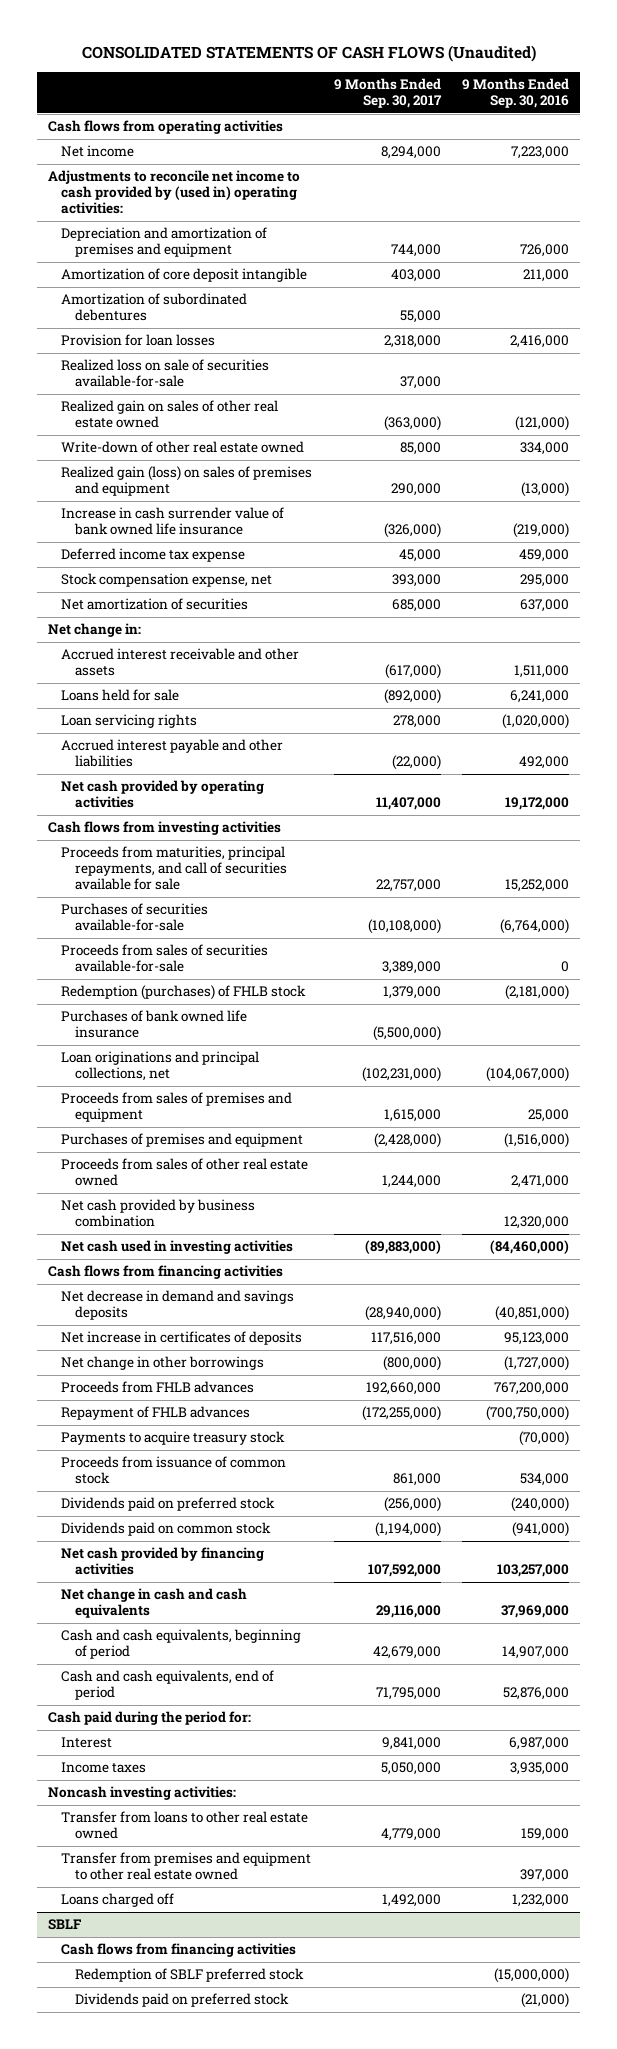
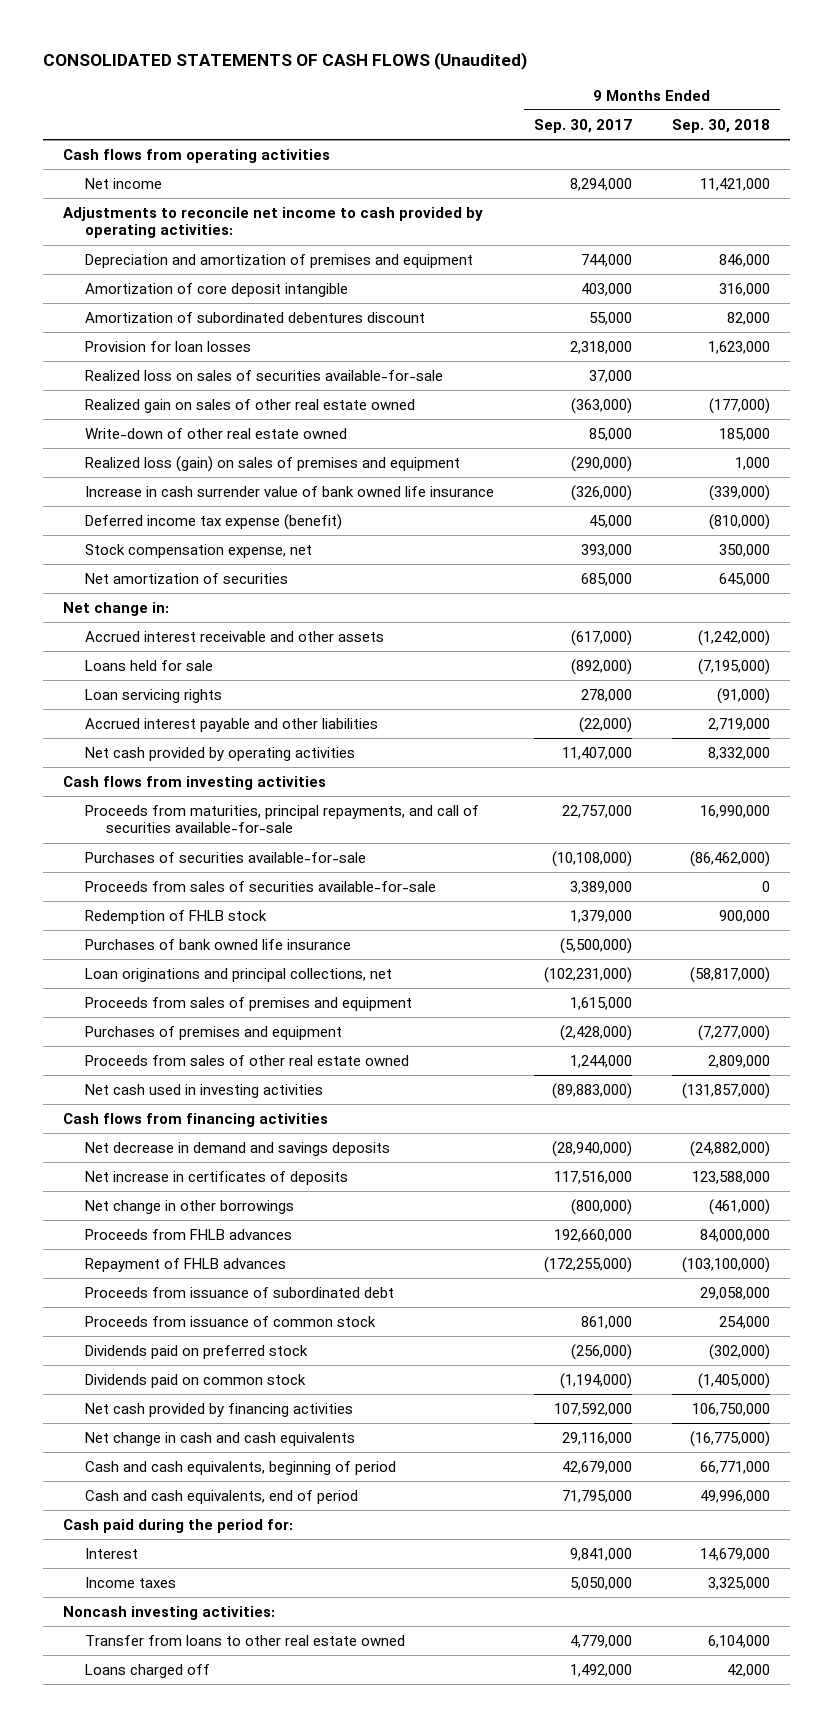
- | 9 Months Ended Sep. 30, 2017 | 9 Months Ended Sep. 30, 2016
+ | 9 Months Ended Sep. 30, 2017 | 9 Months Ended Sep. 30, 2018
- Adjustments to reconcile net income to cash provided by (used in) operating activities:
+ Adjustments to reconcile net income to cash provided by operating activities:
- Amortization of subordinated debentures | 55,000 |
+ Amortization of subordinated debentures discount | 55,000 | 82,000
- Realized loss on sale of securities available-for-sale | 37,000 |
+ Realized loss on sales of securities available-for-sale | 37,000 |
- Realized gain (loss) on sales of premises and equipment | 290,000 | (13,000)
+ Realized loss (gain) on sales of premises and equipment | (290,000) | 1,000
- Deferred income tax expense | 45,000 | 459,000
+ Deferred income tax expense (benefit) | 45,000 | (810,000)
- Proceeds from maturities, principal repayments, and call of securities available for sale | 22,757,000 | 15,252,000
+ Proceeds from maturities, principal repayments, and call of securities available-for-sale | 22,757,000 | 16,990,000
- Redemption (purchases) of FHLB stock | 1,379,000 | (2,181,000)
+ Redemption of FHLB stock | 1,379,000 | 900,000
- Net cash provided by business combination | | 12,320,000
- Payments to acquire treasury stock | | (70,000)
+ Proceeds from issuance of subordinated debt | | 29,058,000
- Transfer from premises and equipment to other real estate owned | | 397,000
- SBLF
- Cash flows from financing activities
- Redemption of SBLF preferred stock | | (15,000,000)
- Dividends paid on preferred stock | | (21,000)

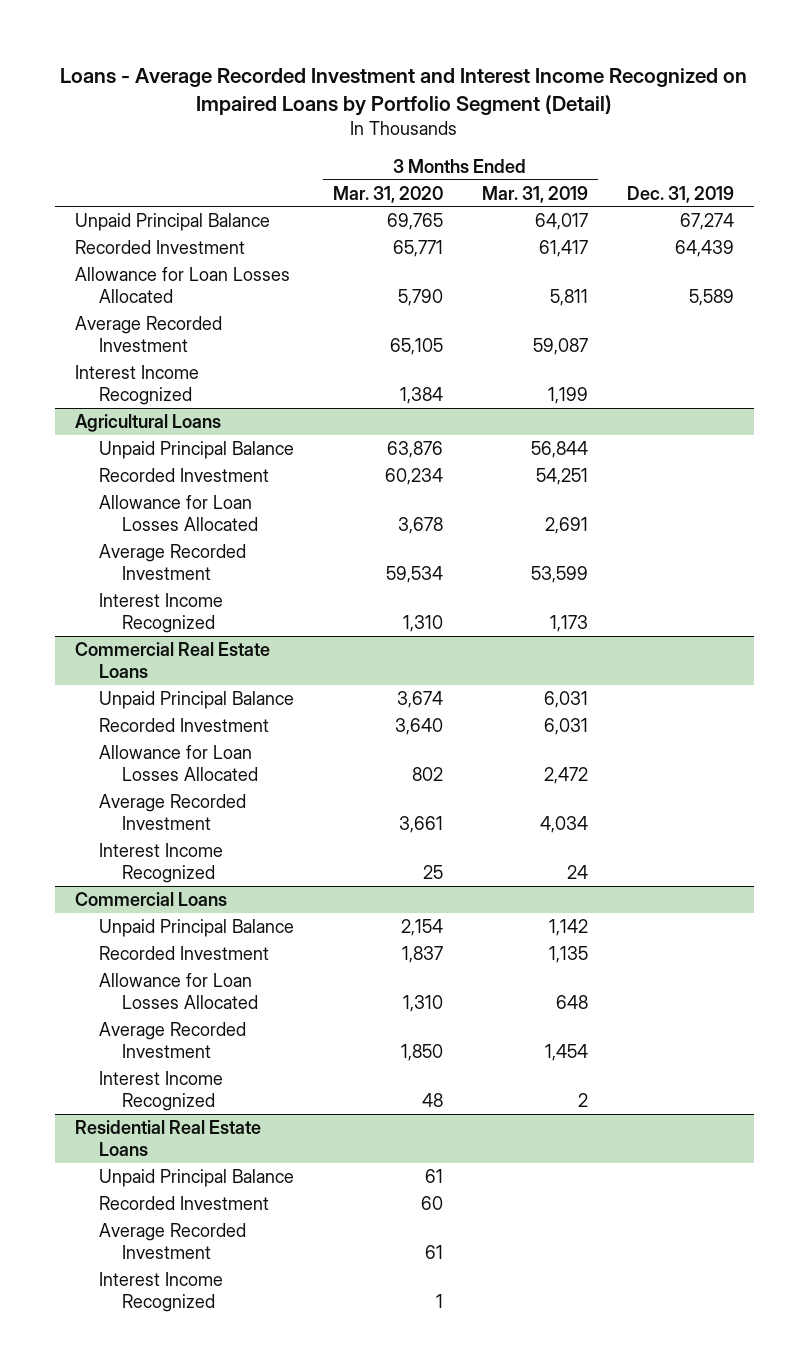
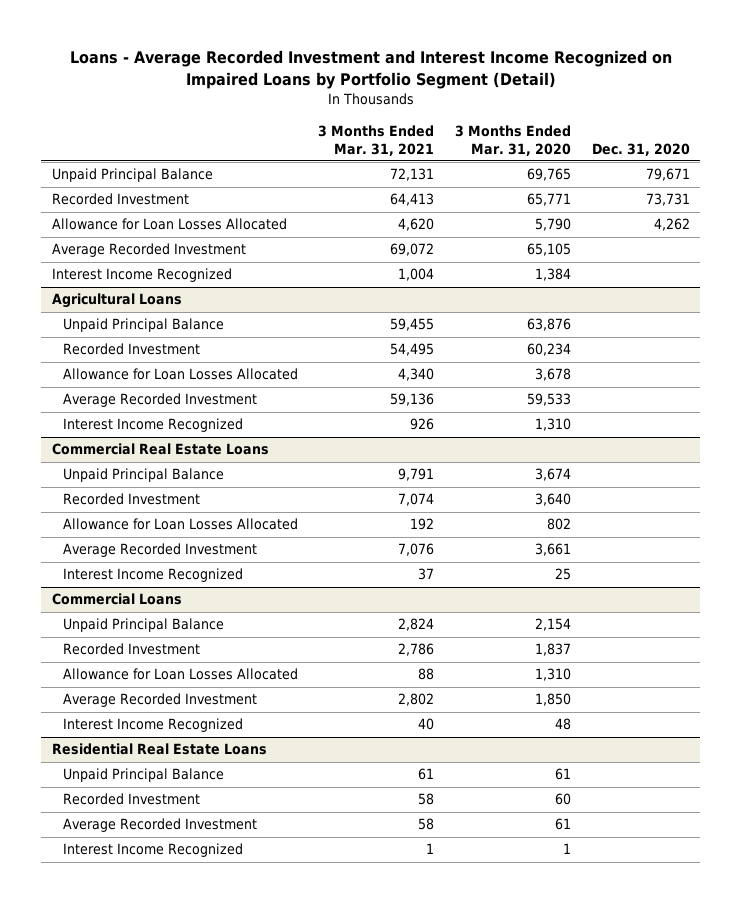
- | 3 Months Ended Mar. 31, 2020 | 3 Months Ended Mar. 31, 2019 | Dec. 31, 2019
+ | 3 Months Ended Mar. 31, 2021 | 3 Months Ended Mar. 31, 2020 | Dec. 31, 2020
@ Agricultural Loans
- Average Recorded Investment | 59,534 | 53,599 |
+ Average Recorded Investment | 59,136 | 59,533 |

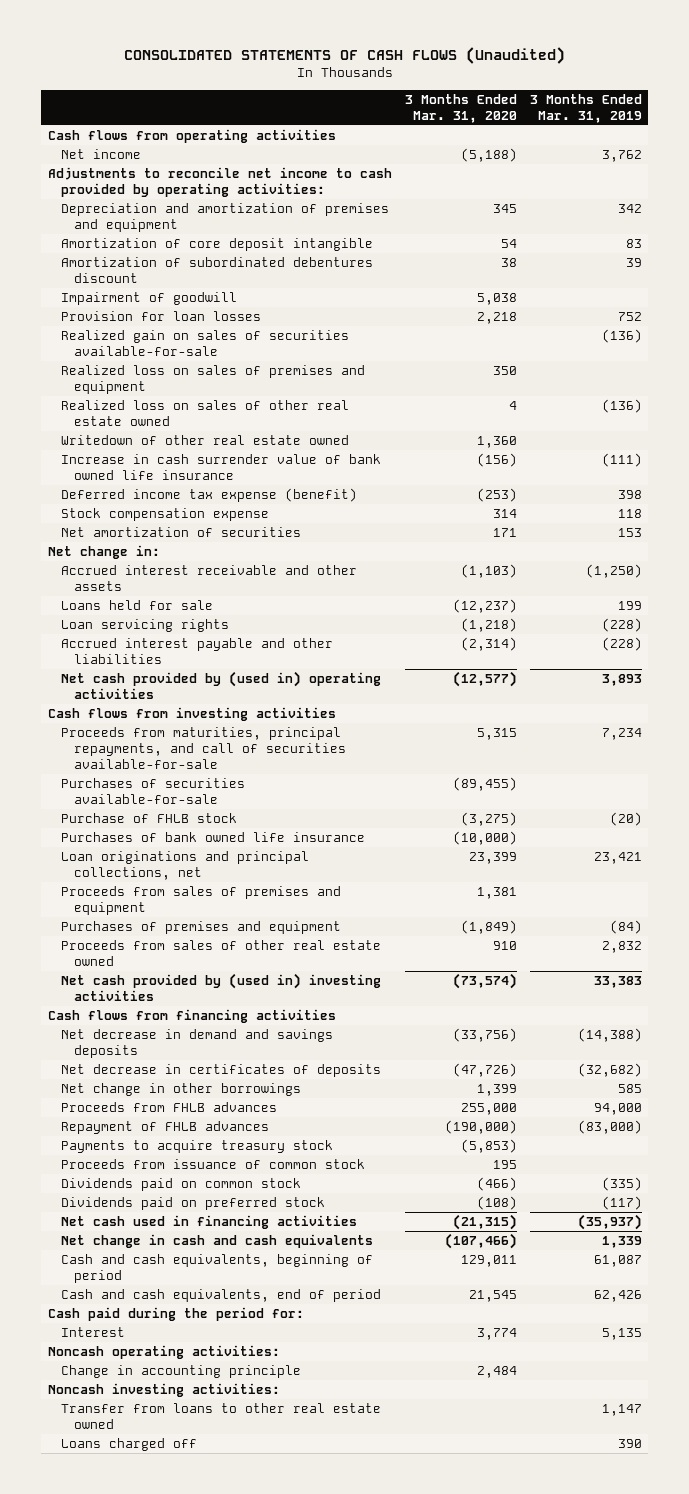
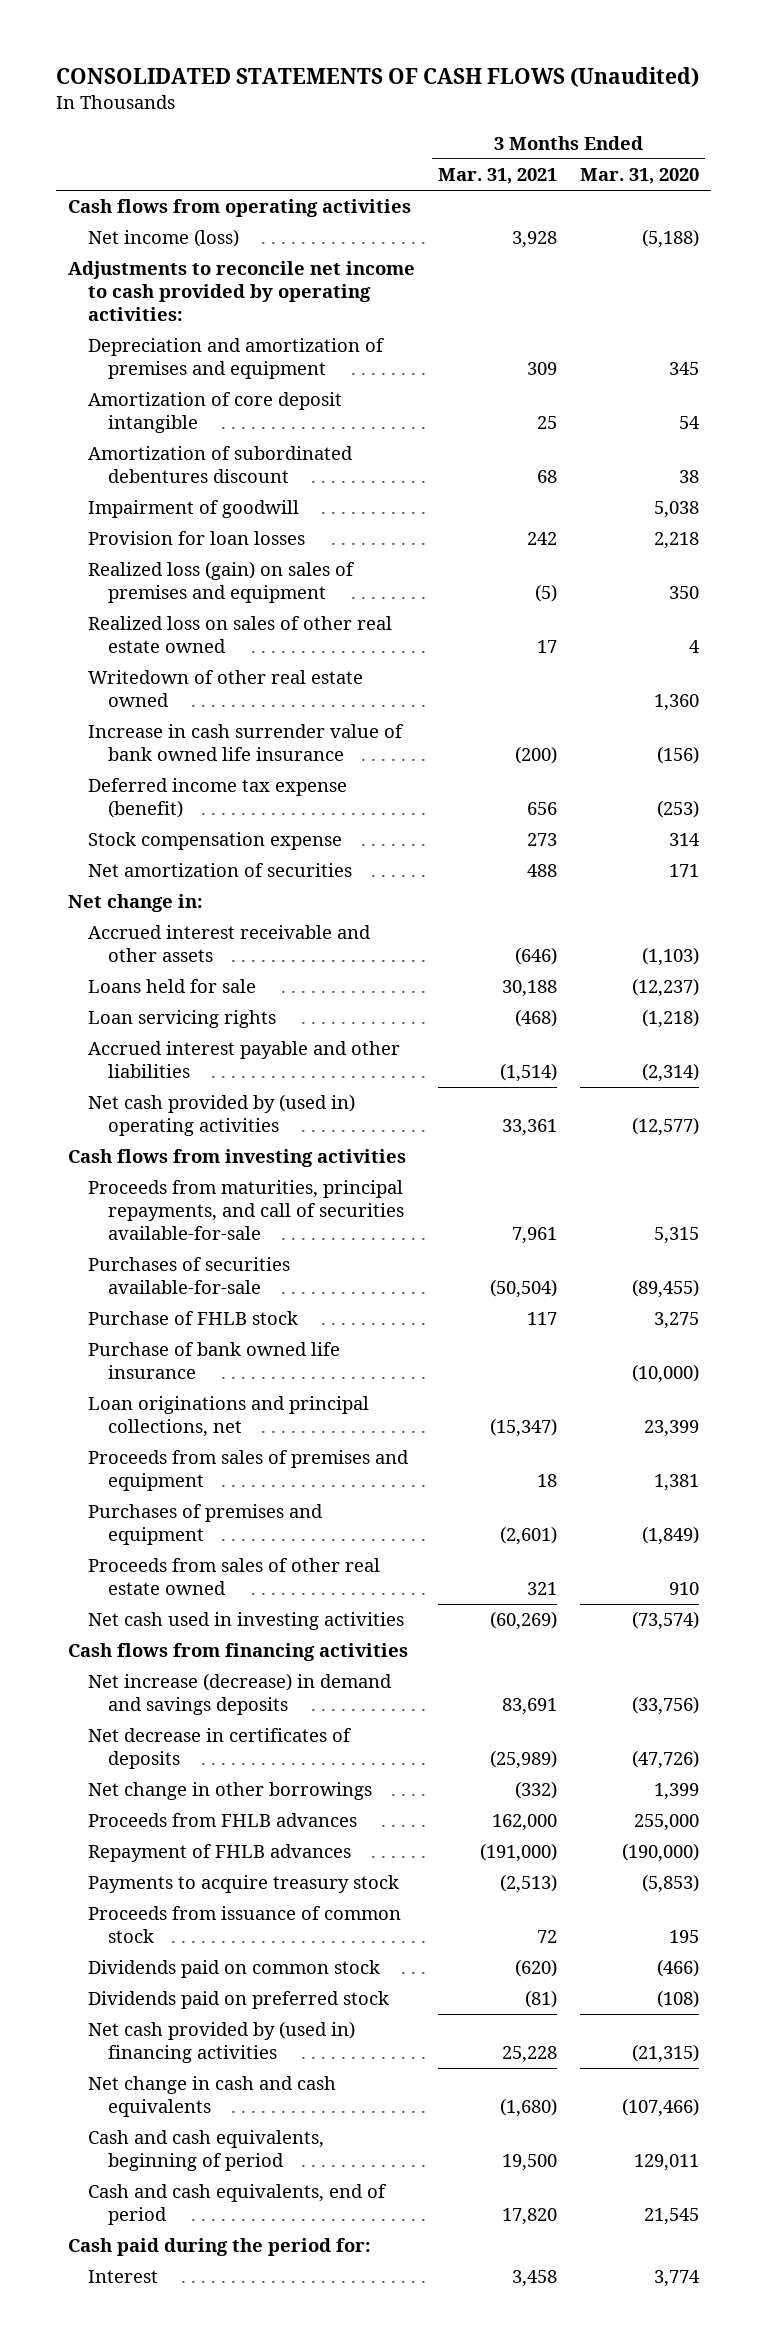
- | 3 Months Ended Mar. 31, 2020 | 3 Months Ended Mar. 31, 2019
+ | 3 Months Ended Mar. 31, 2021 | 3 Months Ended Mar. 31, 2020
- Net income | (5,188) | 3,762
+ Net income (loss) | 3,928 | (5,188)
- Realized gain on sales of securities available-for-sale | | (136)
- Realized loss on sales of premises and equipment | 350 |
+ Realized loss (gain) on sales of premises and equipment | (5) | 350
- Purchase of FHLB stock | (3,275) | (20)
- Purchases of bank owned life insurance | (10,000) |
+ Purchase of FHLB stock | 117 | 3,275
+ Purchase of bank owned life insurance | | (10,000)
- Net cash provided by (used in) investing activities | (73,574) | 33,383
+ Net cash used in investing activities | (60,269) | (73,574)
- Net decrease in demand and savings deposits | (33,756) | (14,388)
+ Net increase (decrease) in demand and savings deposits | 83,691 | (33,756)
- Net cash used in financing activities | (21,315) | (35,937)
+ Net cash provided by (used in) financing activities | 25,228 | (21,315)
- Noncash operating activities:
- Change in accounting principle | 2,484 |
- Noncash investing activities:
- Transfer from loans to other real estate owned | | 1,147
- Loans charged off | | 390

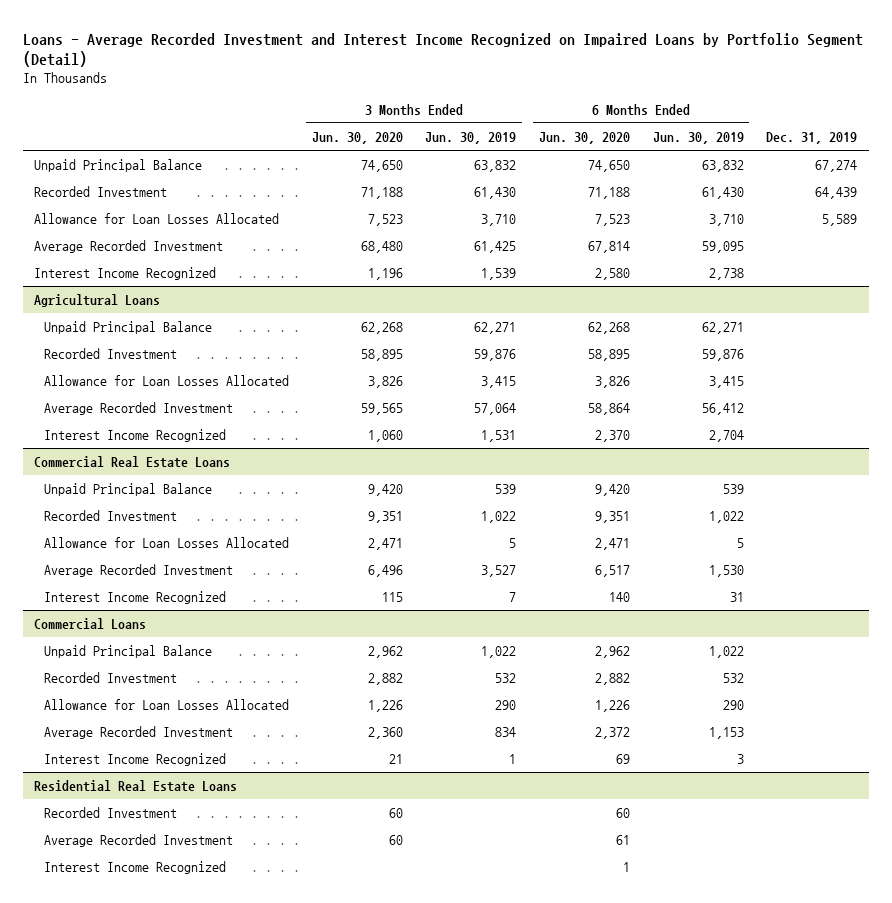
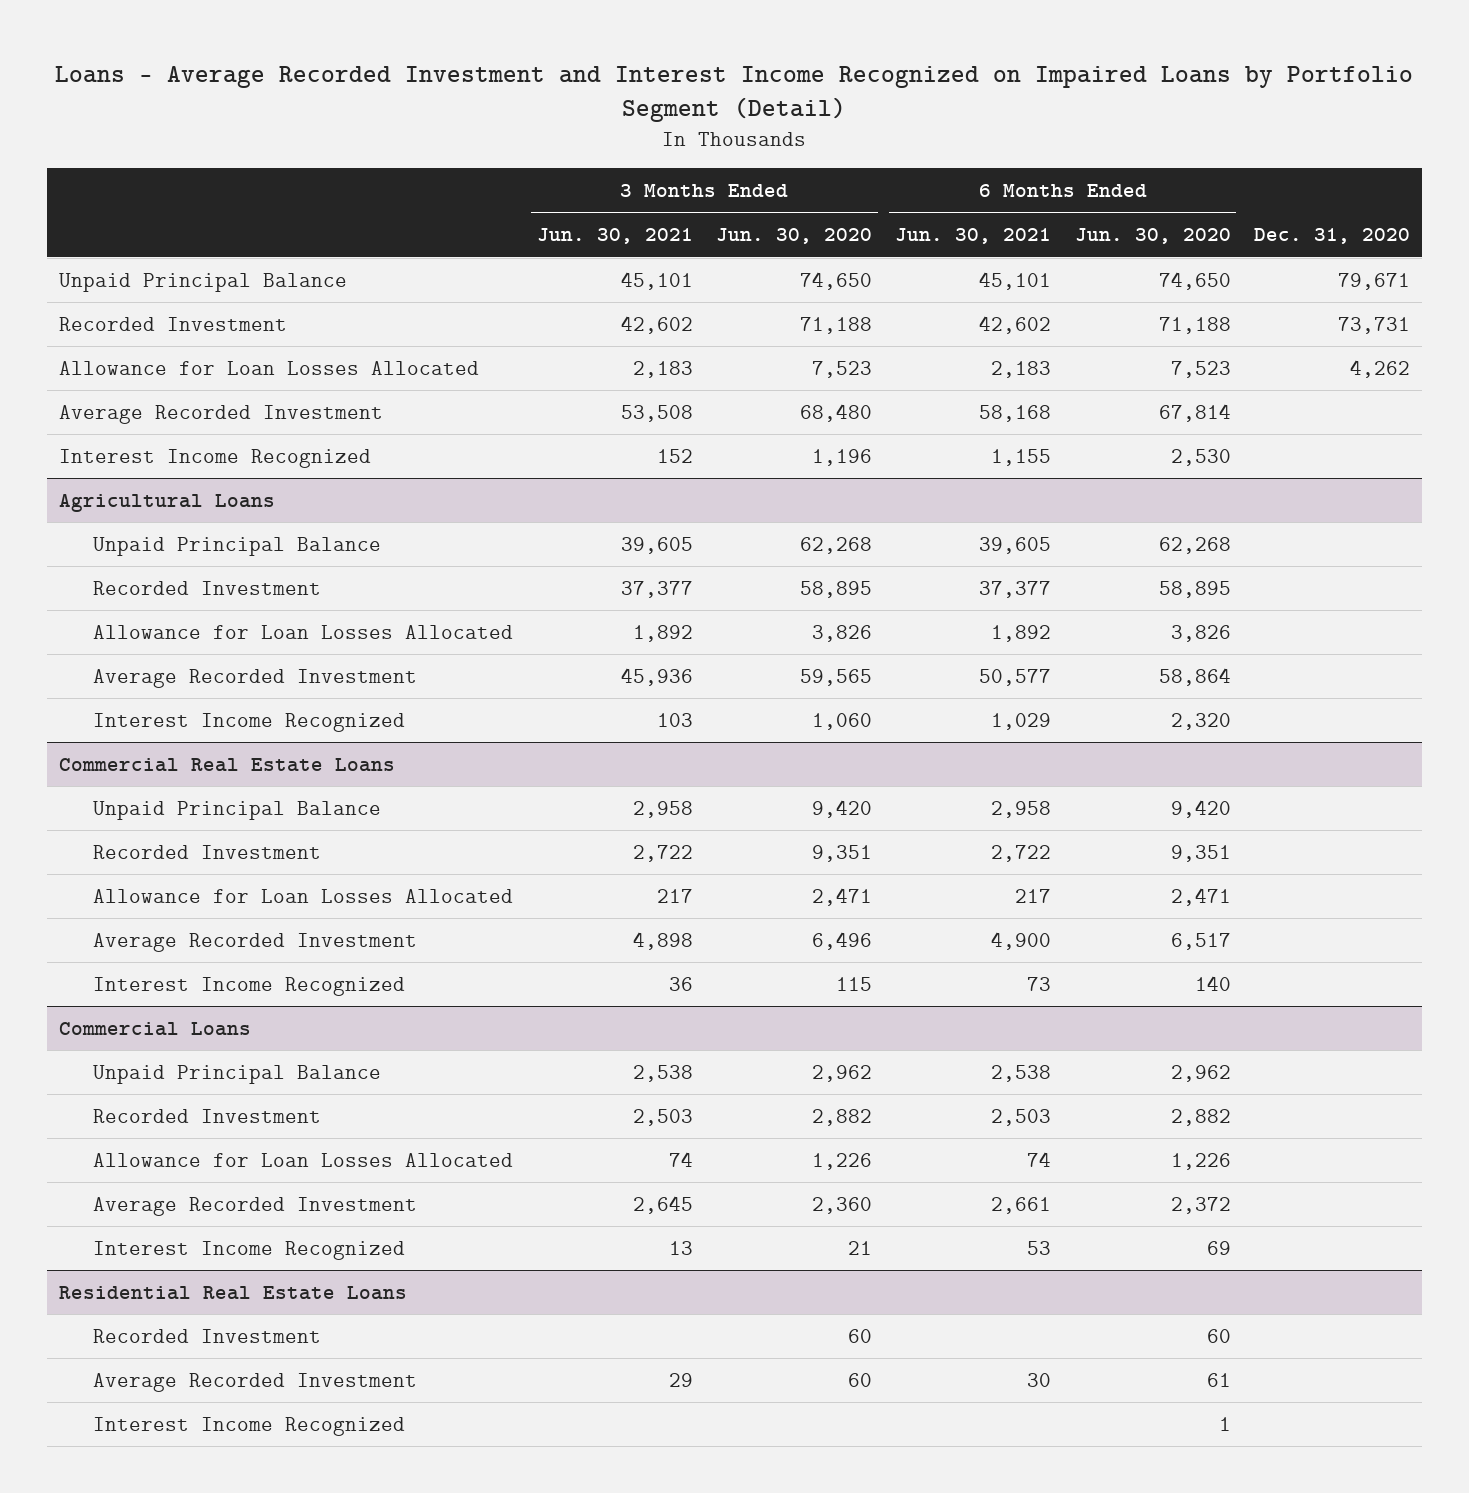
- | 3 Months Ended Jun. 30, 2020 | 3 Months Ended Jun. 30, 2019 | 6 Months Ended Jun. 30, 2020 | 6 Months Ended Jun. 30, 2019 | Dec. 31, 2019
+ | 3 Months Ended Jun. 30, 2021 | 3 Months Ended Jun. 30, 2020 | 6 Months Ended Jun. 30, 2021 | 6 Months Ended Jun. 30, 2020 | Dec. 31, 2020
- Interest Income Recognized | 1,196 | 1,539 | 2,580 | 2,738 |
+ Interest Income Recognized | 152 | 1,196 | 1,155 | 2,530 |
@ Agricultural Loans
- Interest Income Recognized | 1,060 | 1,531 | 2,370 | 2,704 |
+ Interest Income Recognized | 103 | 1,060 | 1,029 | 2,320 |

